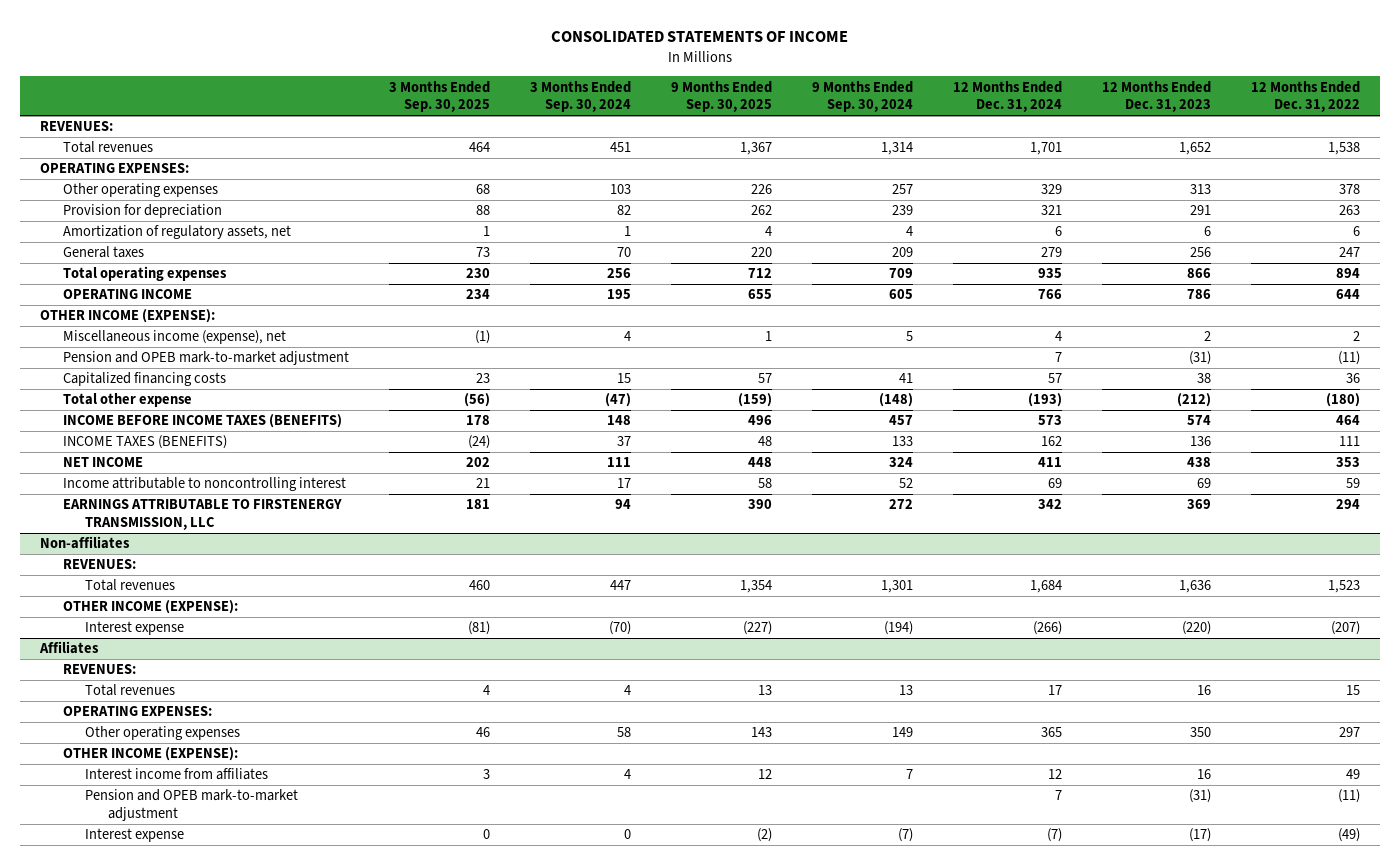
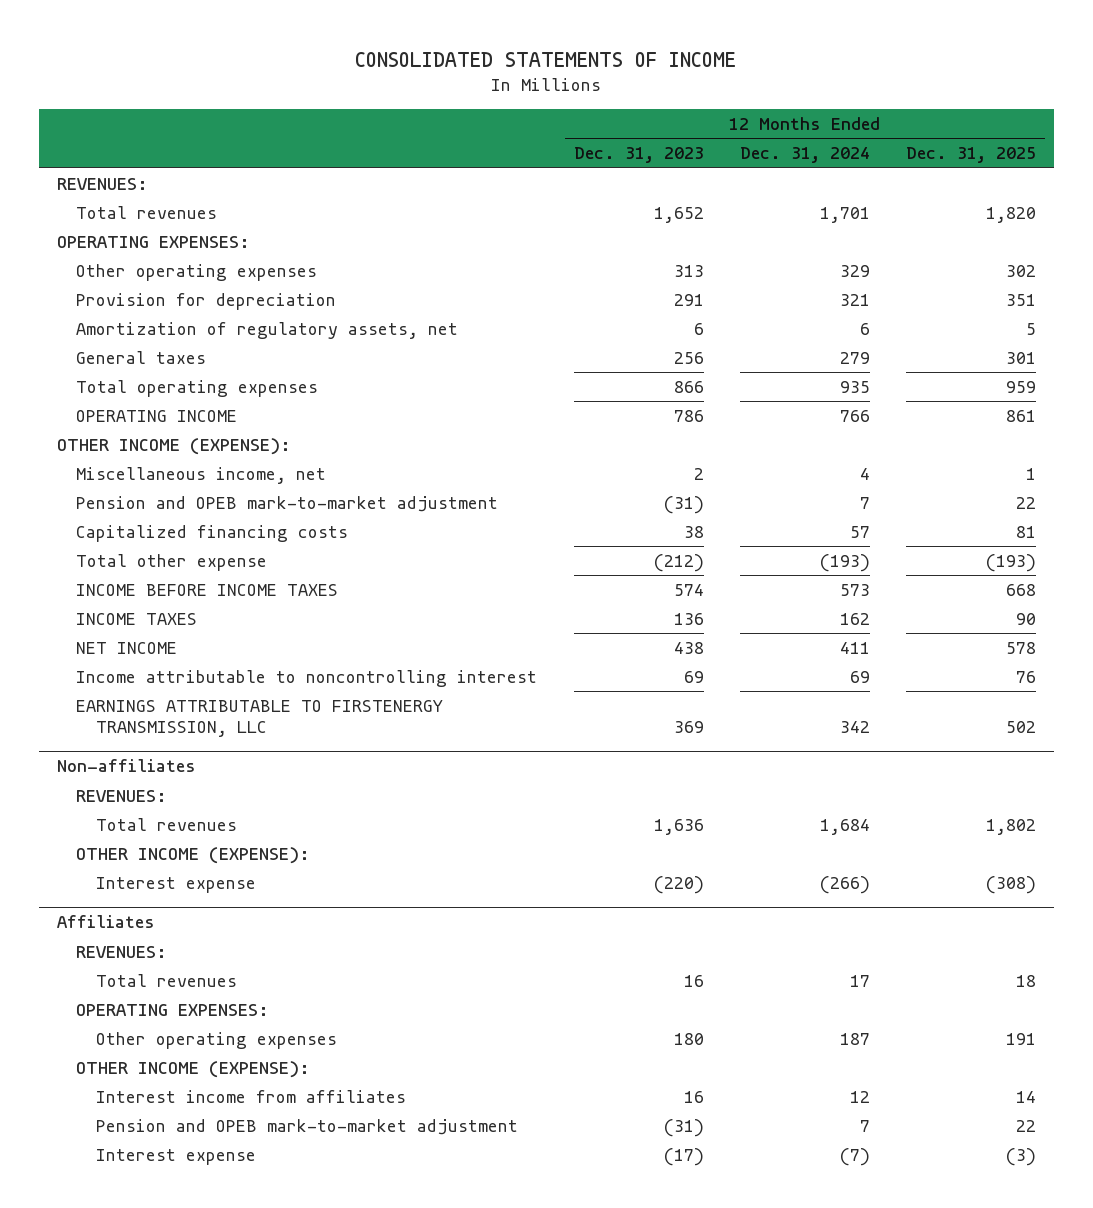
- | 3 Months Ended Sep. 30, 2025 | 3 Months Ended Sep. 30, 2024 | 9 Months Ended Sep. 30, 2025 | 9 Months Ended Sep. 30, 2024 | 12 Months Ended Dec. 31, 2024 | 12 Months Ended Dec. 31, 2023 | 12 Months Ended Dec. 31, 2022
+ | 12 Months Ended Dec. 31, 2023 | 12 Months Ended Dec. 31, 2024 | 12 Months Ended Dec. 31, 2025
- Miscellaneous income (expense), net | (1) | 4 | 1 | 5 | 4 | 2 | 2
+ Miscellaneous income, net | 2 | 4 | 1
- INCOME BEFORE INCOME TAXES (BENEFITS) | 178 | 148 | 496 | 457 | 573 | 574 | 464
- INCOME TAXES (BENEFITS) | (24) | 37 | 48 | 133 | 162 | 136 | 111
+ INCOME BEFORE INCOME TAXES | 574 | 573 | 668
+ INCOME TAXES | 136 | 162 | 90
@ Affiliates
- Other operating expenses | 46 | 58 | 143 | 149 | 365 | 350 | 297
+ Other operating expenses | 180 | 187 | 191

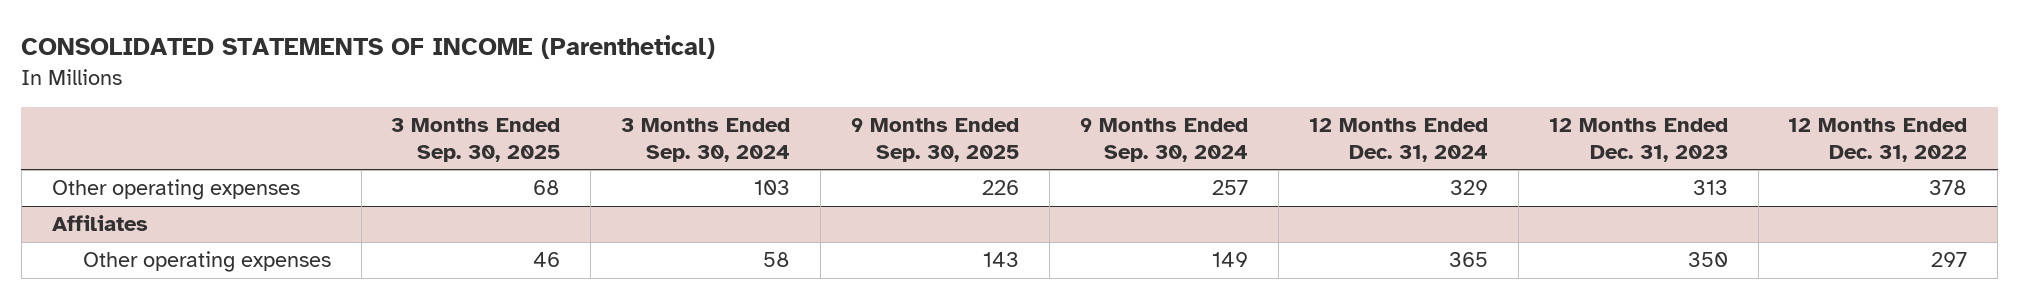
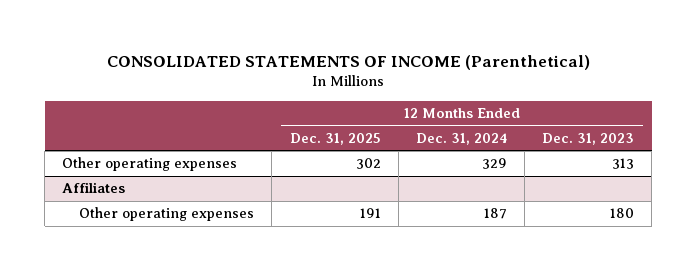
- | 3 Months Ended Sep. 30, 2025 | 3 Months Ended Sep. 30, 2024 | 9 Months Ended Sep. 30, 2025 | 9 Months Ended Sep. 30, 2024 | 12 Months Ended Dec. 31, 2024 | 12 Months Ended Dec. 31, 2023 | 12 Months Ended Dec. 31, 2022
+ | 12 Months Ended Dec. 31, 2025 | 12 Months Ended Dec. 31, 2024 | 12 Months Ended Dec. 31, 2023
@ Affiliates
- Other operating expenses | 46 | 58 | 143 | 149 | 365 | 350 | 297
+ Other operating expenses | 191 | 187 | 180

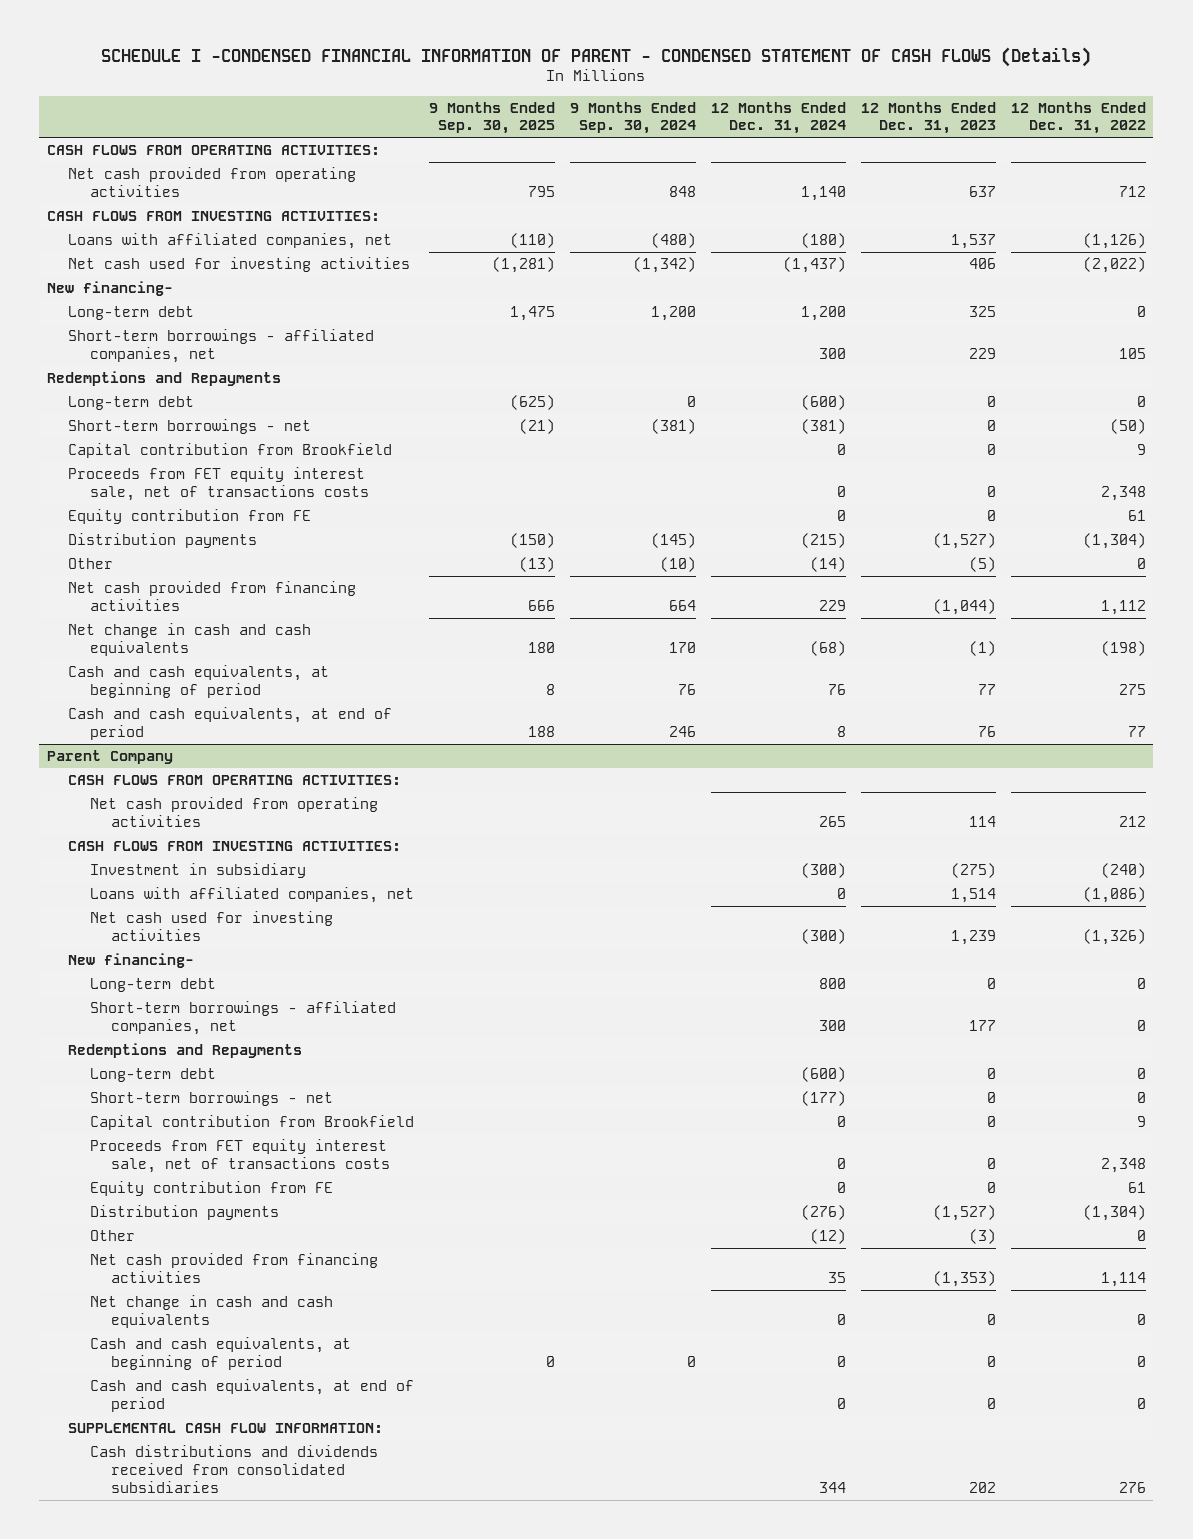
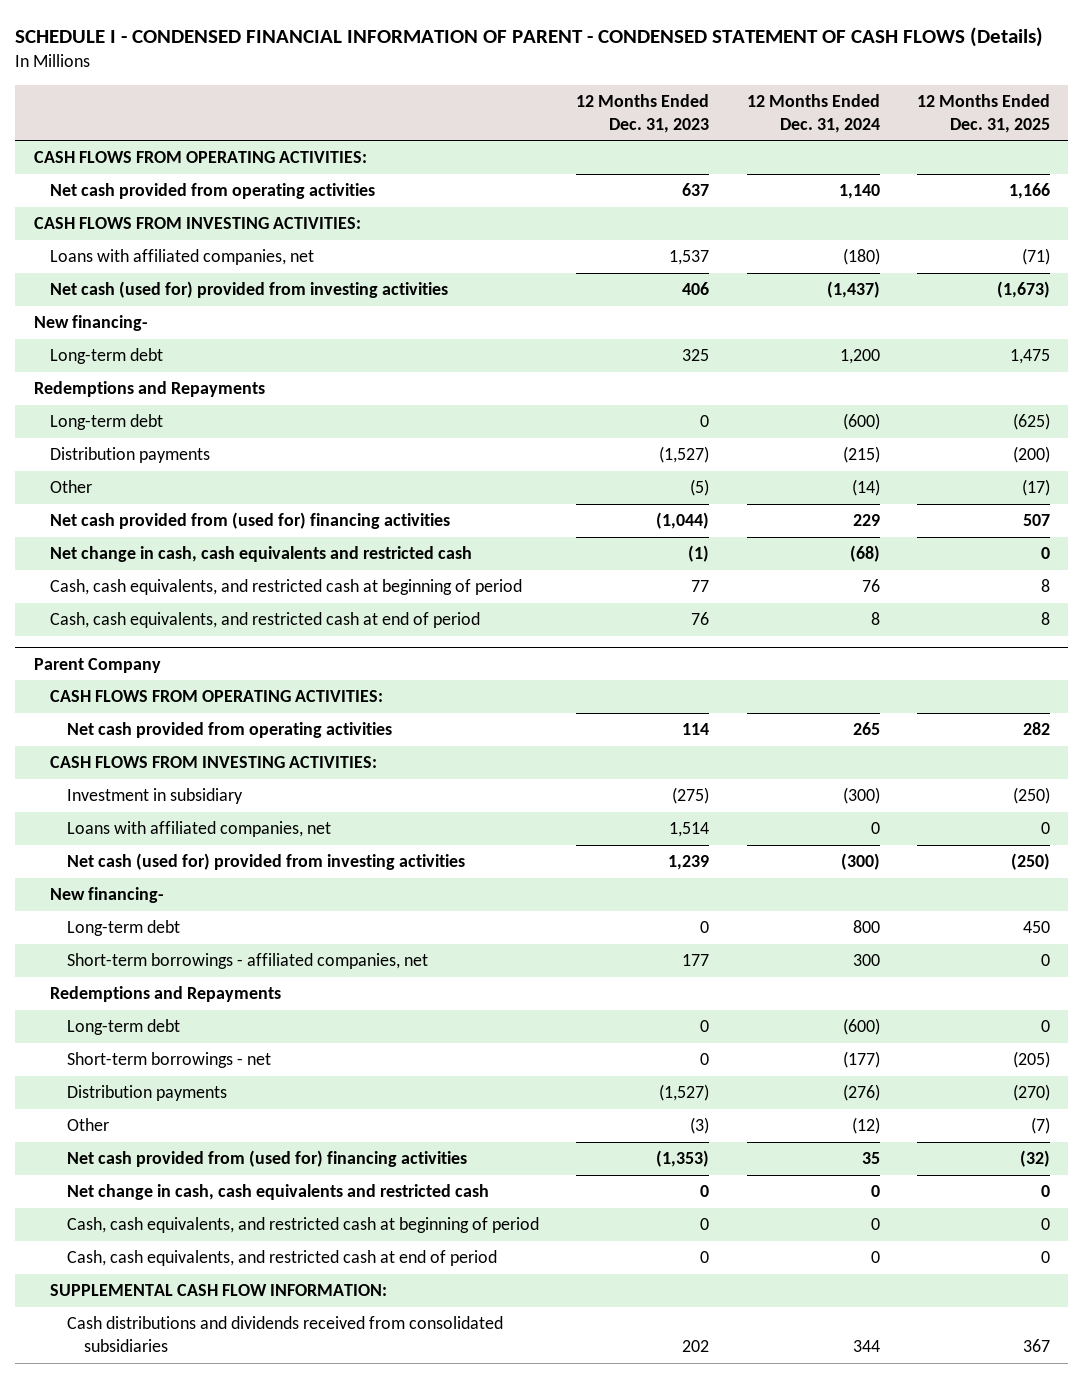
- SCHEDULE I -CONDENSED FINANCIAL INFORMATION OF PARENT - CONDENSED STATEMENT OF CASH FLOWS (Details)
+ SCHEDULE I - CONDENSED FINANCIAL INFORMATION OF PARENT - CONDENSED STATEMENT OF CASH FLOWS (Details)
- | 9 Months Ended Sep. 30, 2025 | 9 Months Ended Sep. 30, 2024 | 12 Months Ended Dec. 31, 2024 | 12 Months Ended Dec. 31, 2023 | 12 Months Ended Dec. 31, 2022
+ | 12 Months Ended Dec. 31, 2023 | 12 Months Ended Dec. 31, 2024 | 12 Months Ended Dec. 31, 2025
- Net cash used for investing activities | (1,281) | (1,342) | (1,437) | 406 | (2,022)
+ Net cash (used for) provided from investing activities | 406 | (1,437) | (1,673)
- Short-term borrowings - affiliated companies, net | | | 300 | 229 | 105
- Short-term borrowings - net | (21) | (381) | (381) | 0 | (50)
- Capital contribution from Brookfield | | | 0 | 0 | 9
- Proceeds from FET equity interest sale, net of transactions costs | | | 0 | 0 | 2,348
- Equity contribution from FE | | | 0 | 0 | 61
- Net cash provided from financing activities | 666 | 664 | 229 | (1,044) | 1,112
- Net change in cash and cash equivalents | 180 | 170 | (68) | (1) | (198)
- Cash and cash equivalents, at beginning of period | 8 | 76 | 76 | 77 | 275
- Cash and cash equivalents, at end of period | 188 | 246 | 8 | 76 | 77
+ Net cash provided from (used for) financing activities | (1,044) | 229 | 507
+ Net change in cash, cash equivalents and restricted cash | (1) | (68) | 0
+ Cash, cash equivalents, and restricted cash at beginning of period | 77 | 76 | 8
+ Cash, cash equivalents, and restricted cash at end of period | 76 | 8 | 8
@ Parent Company
- Net cash used for investing activities | | | (300) | 1,239 | (1,326)
+ Net cash (used for) provided from investing activities | 1,239 | (300) | (250)
- Capital contribution from Brookfield | | | 0 | 0 | 9
- Proceeds from FET equity interest sale, net of transactions costs | | | 0 | 0 | 2,348
- Equity contribution from FE | | | 0 | 0 | 61
- Net cash provided from financing activities | | | 35 | (1,353) | 1,114
- Net change in cash and cash equivalents | | | 0 | 0 | 0
- Cash and cash equivalents, at beginning of period | 0 | 0 | 0 | 0 | 0
- Cash and cash equivalents, at end of period | | | 0 | 0 | 0
+ Net cash provided from (used for) financing activities | (1,353) | 35 | (32)
+ Net change in cash, cash equivalents and restricted cash | 0 | 0 | 0
+ Cash, cash equivalents, and restricted cash at beginning of period | 0 | 0 | 0
+ Cash, cash equivalents, and restricted cash at end of period | 0 | 0 | 0

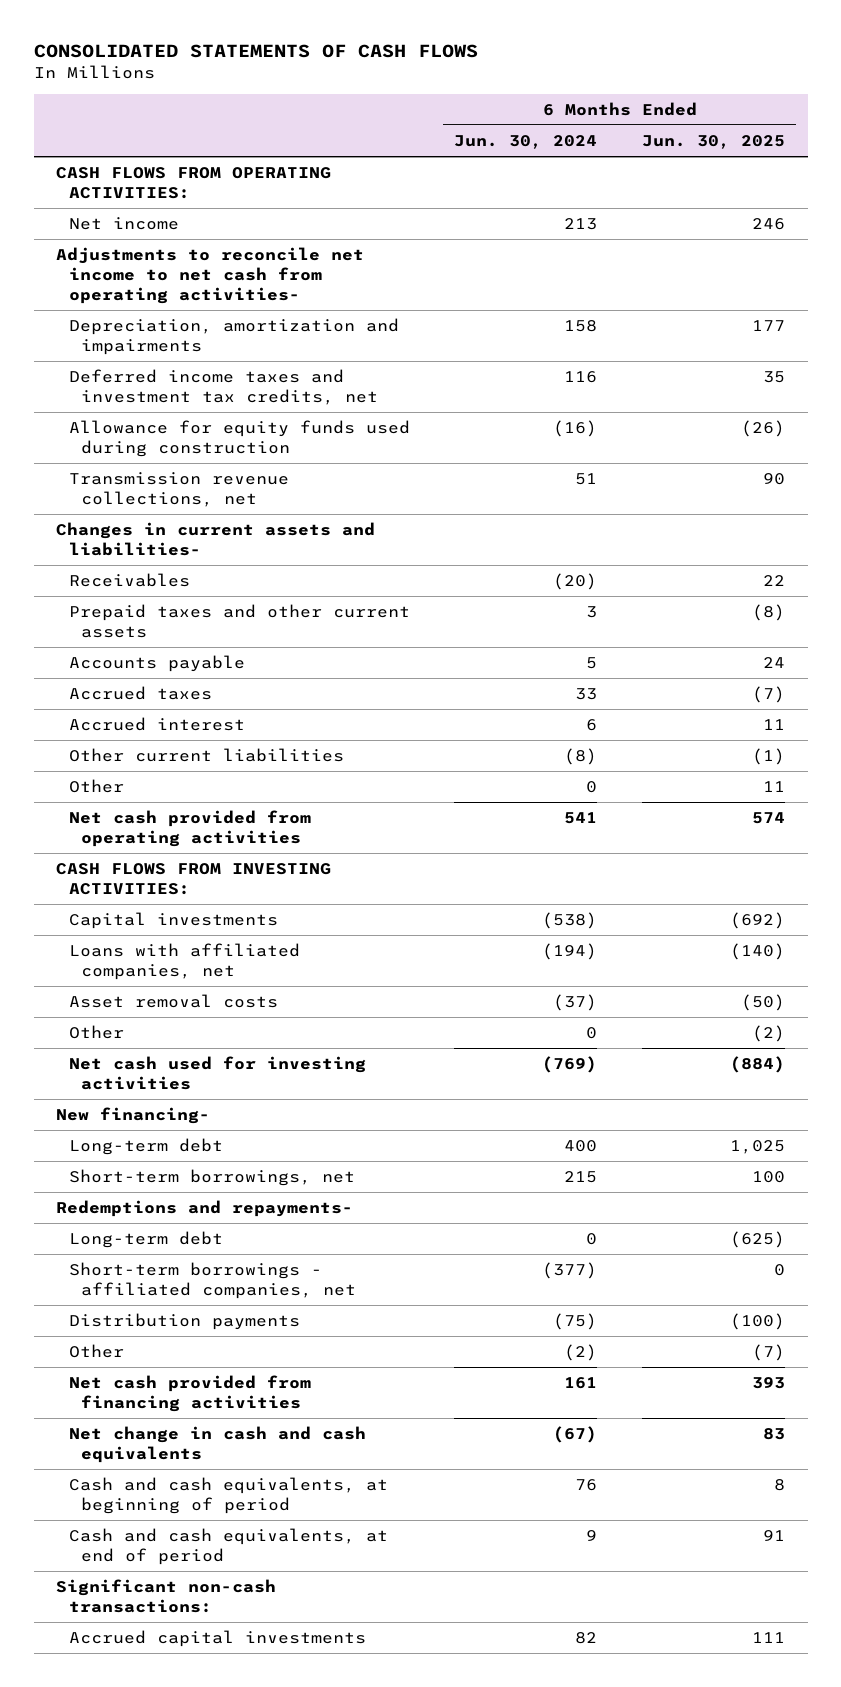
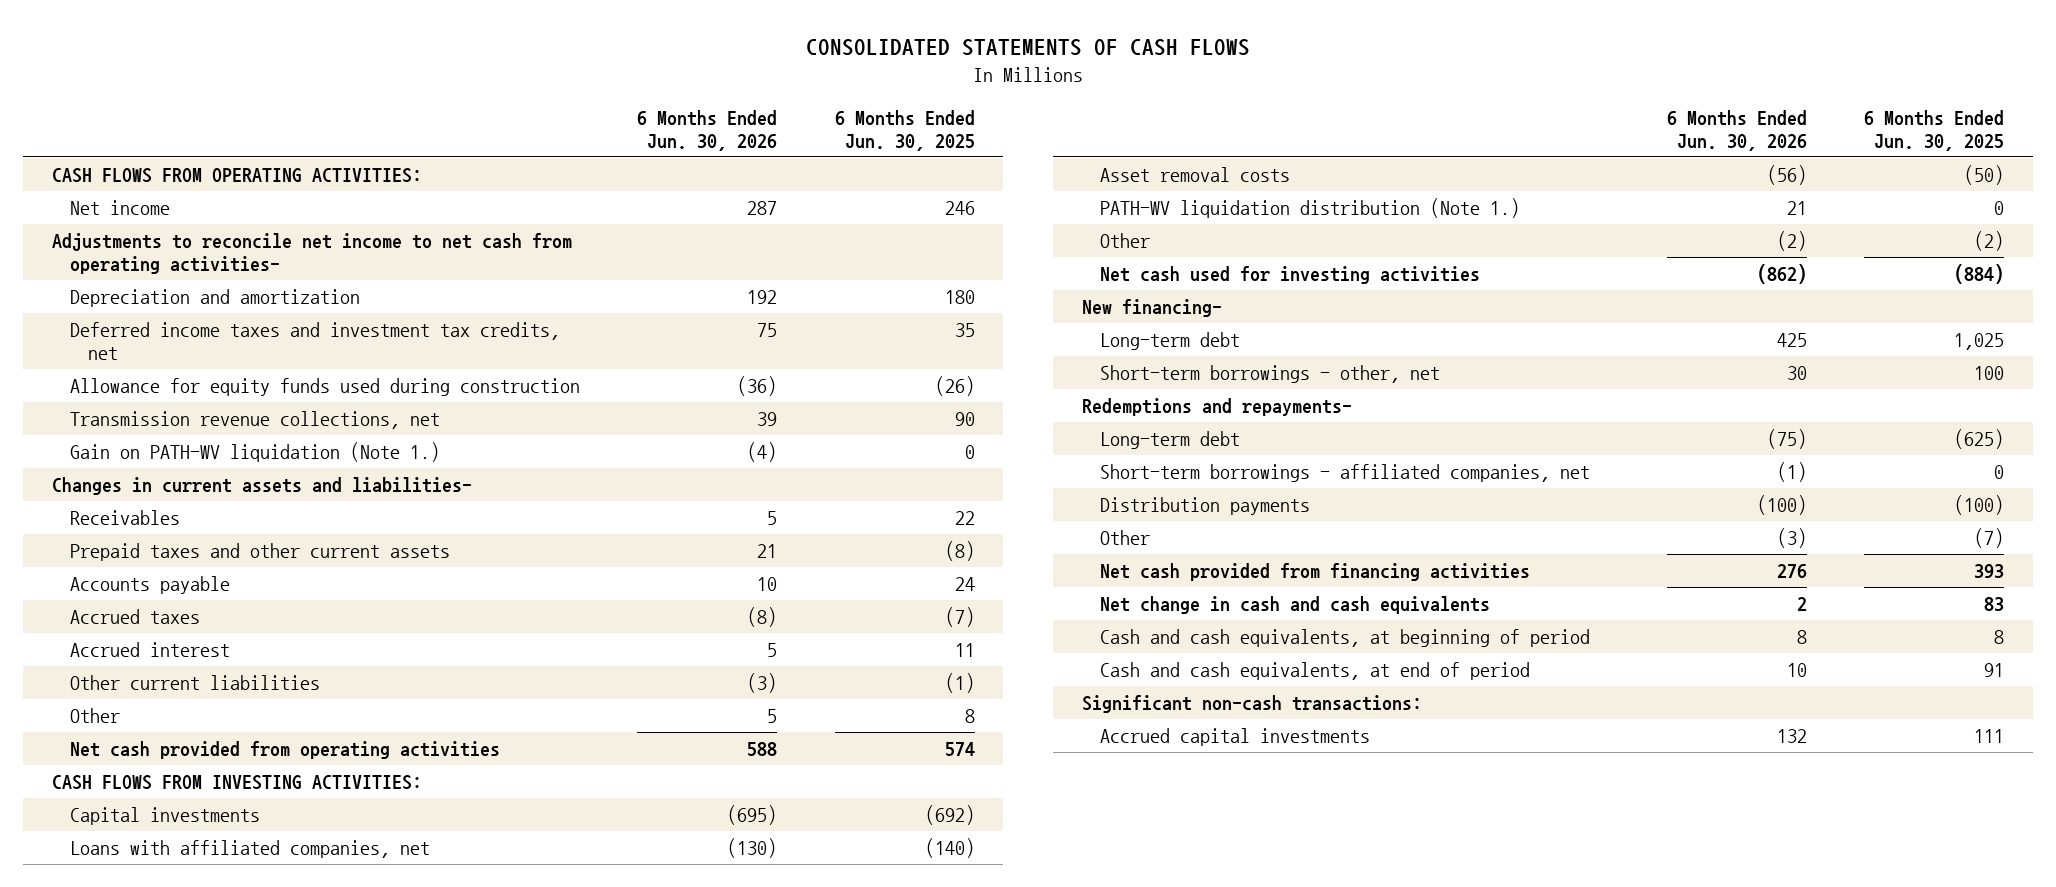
- | 6 Months Ended Jun. 30, 2024 | 6 Months Ended Jun. 30, 2025
+ | 6 Months Ended Jun. 30, 2026 | 6 Months Ended Jun. 30, 2025
- Depreciation, amortization and impairments | 158 | 177
+ Depreciation and amortization | 192 | 180
+ Gain on PATH-WV liquidation (Note 1.) | (4) | 0
- Other | 0 | 11
+ Other | 5 | 8
+ PATH-WV liquidation distribution (Note 1.) | 21 | 0
- Short-term borrowings, net | 215 | 100
+ Short-term borrowings - other, net | 30 | 100

